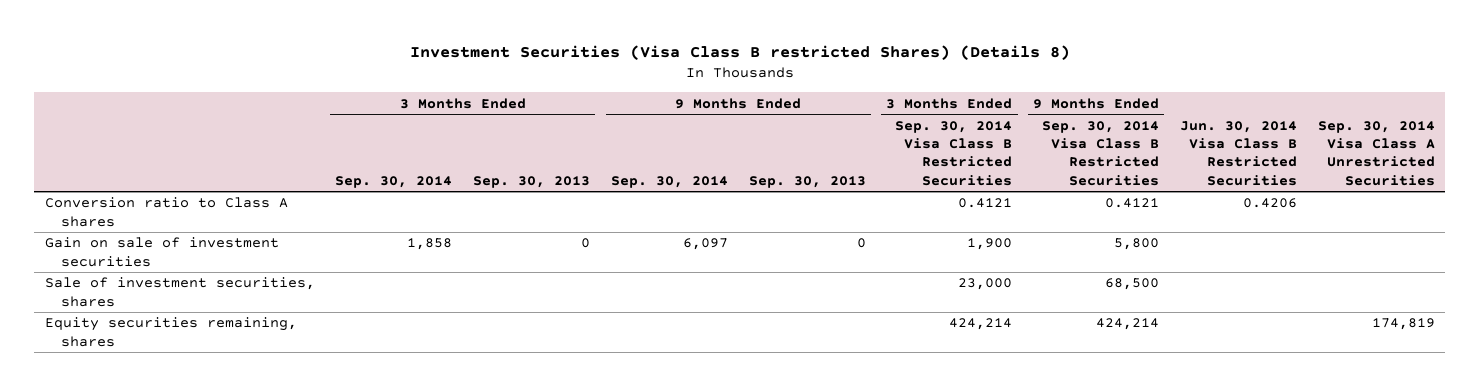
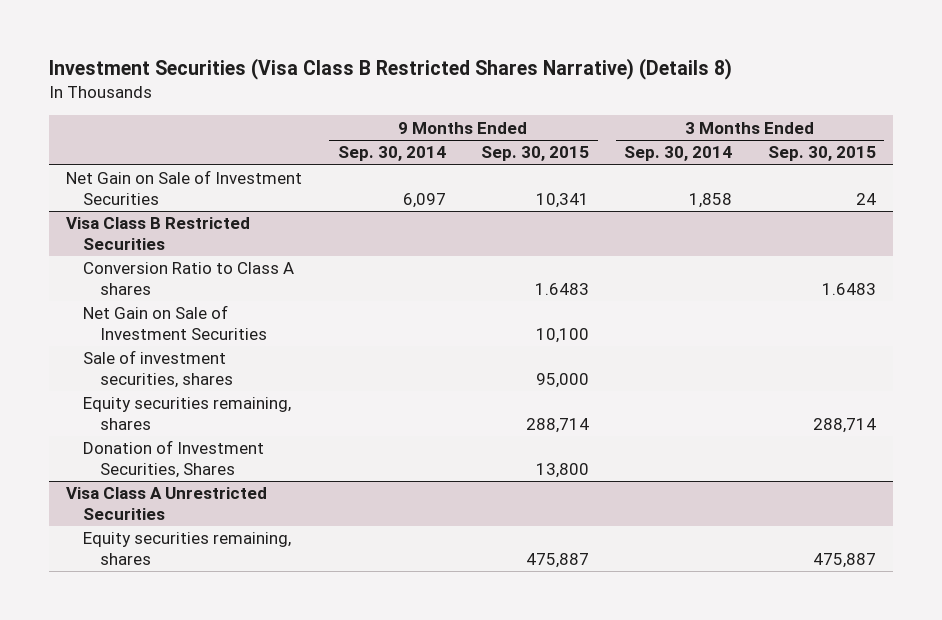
- Investment Securities (Visa Class B restricted Shares) (Details 8)
+ Investment Securities (Visa Class B Restricted Shares Narrative) (Details 8)
- | 3 Months Ended Sep. 30, 2014 | 3 Months Ended Sep. 30, 2013 | 9 Months Ended Sep. 30, 2014 | 9 Months Ended Sep. 30, 2013 | 3 Months Ended Sep. 30, 2014 Visa Class B Restricted Securities | 9 Months Ended Sep. 30, 2014 Visa Class B Restricted Securities | Jun. 30, 2014 Visa Class B Restricted Securities | Sep. 30, 2014 Visa Class A Unrestricted Securities
+ | 9 Months Ended Sep. 30, 2014 | 9 Months Ended Sep. 30, 2015 | 3 Months Ended Sep. 30, 2014 | 3 Months Ended Sep. 30, 2015
- Conversion ratio to Class A shares | | | | | 0.4121 | 0.4121 | 0.4206 |
- Gain on sale of investment securities | 1,858 | 0 | 6,097 | 0 | 1,900 | 5,800 | |
- Sale of investment securities, shares | | | | | 23,000 | 68,500 | |
- Equity securities remaining, shares | | | | | 424,214 | 424,214 | | 174,819
+ Net Gain on Sale of Investment Securities | 6,097 | 10,341 | 1,858 | 24
+ Visa Class B Restricted Securities
+ Conversion Ratio to Class A shares | | 1.6483 | | 1.6483
+ Net Gain on Sale of Investment Securities | | 10,100 | |
+ Sale of investment securities, shares | | 95,000 | |
+ Equity securities remaining, shares | | 288,714 | | 288,714
+ Donation of Investment Securities, Shares | | 13,800 | |
+ Visa Class A Unrestricted Securities
+ Equity securities remaining, shares | | 475,887 | | 475,887

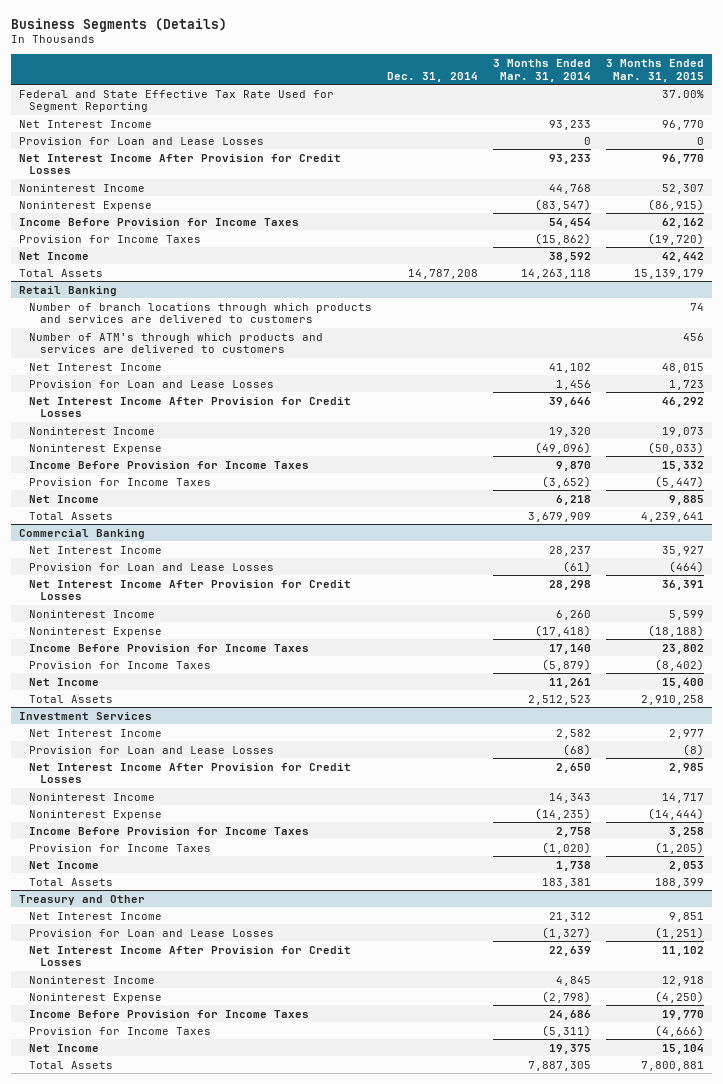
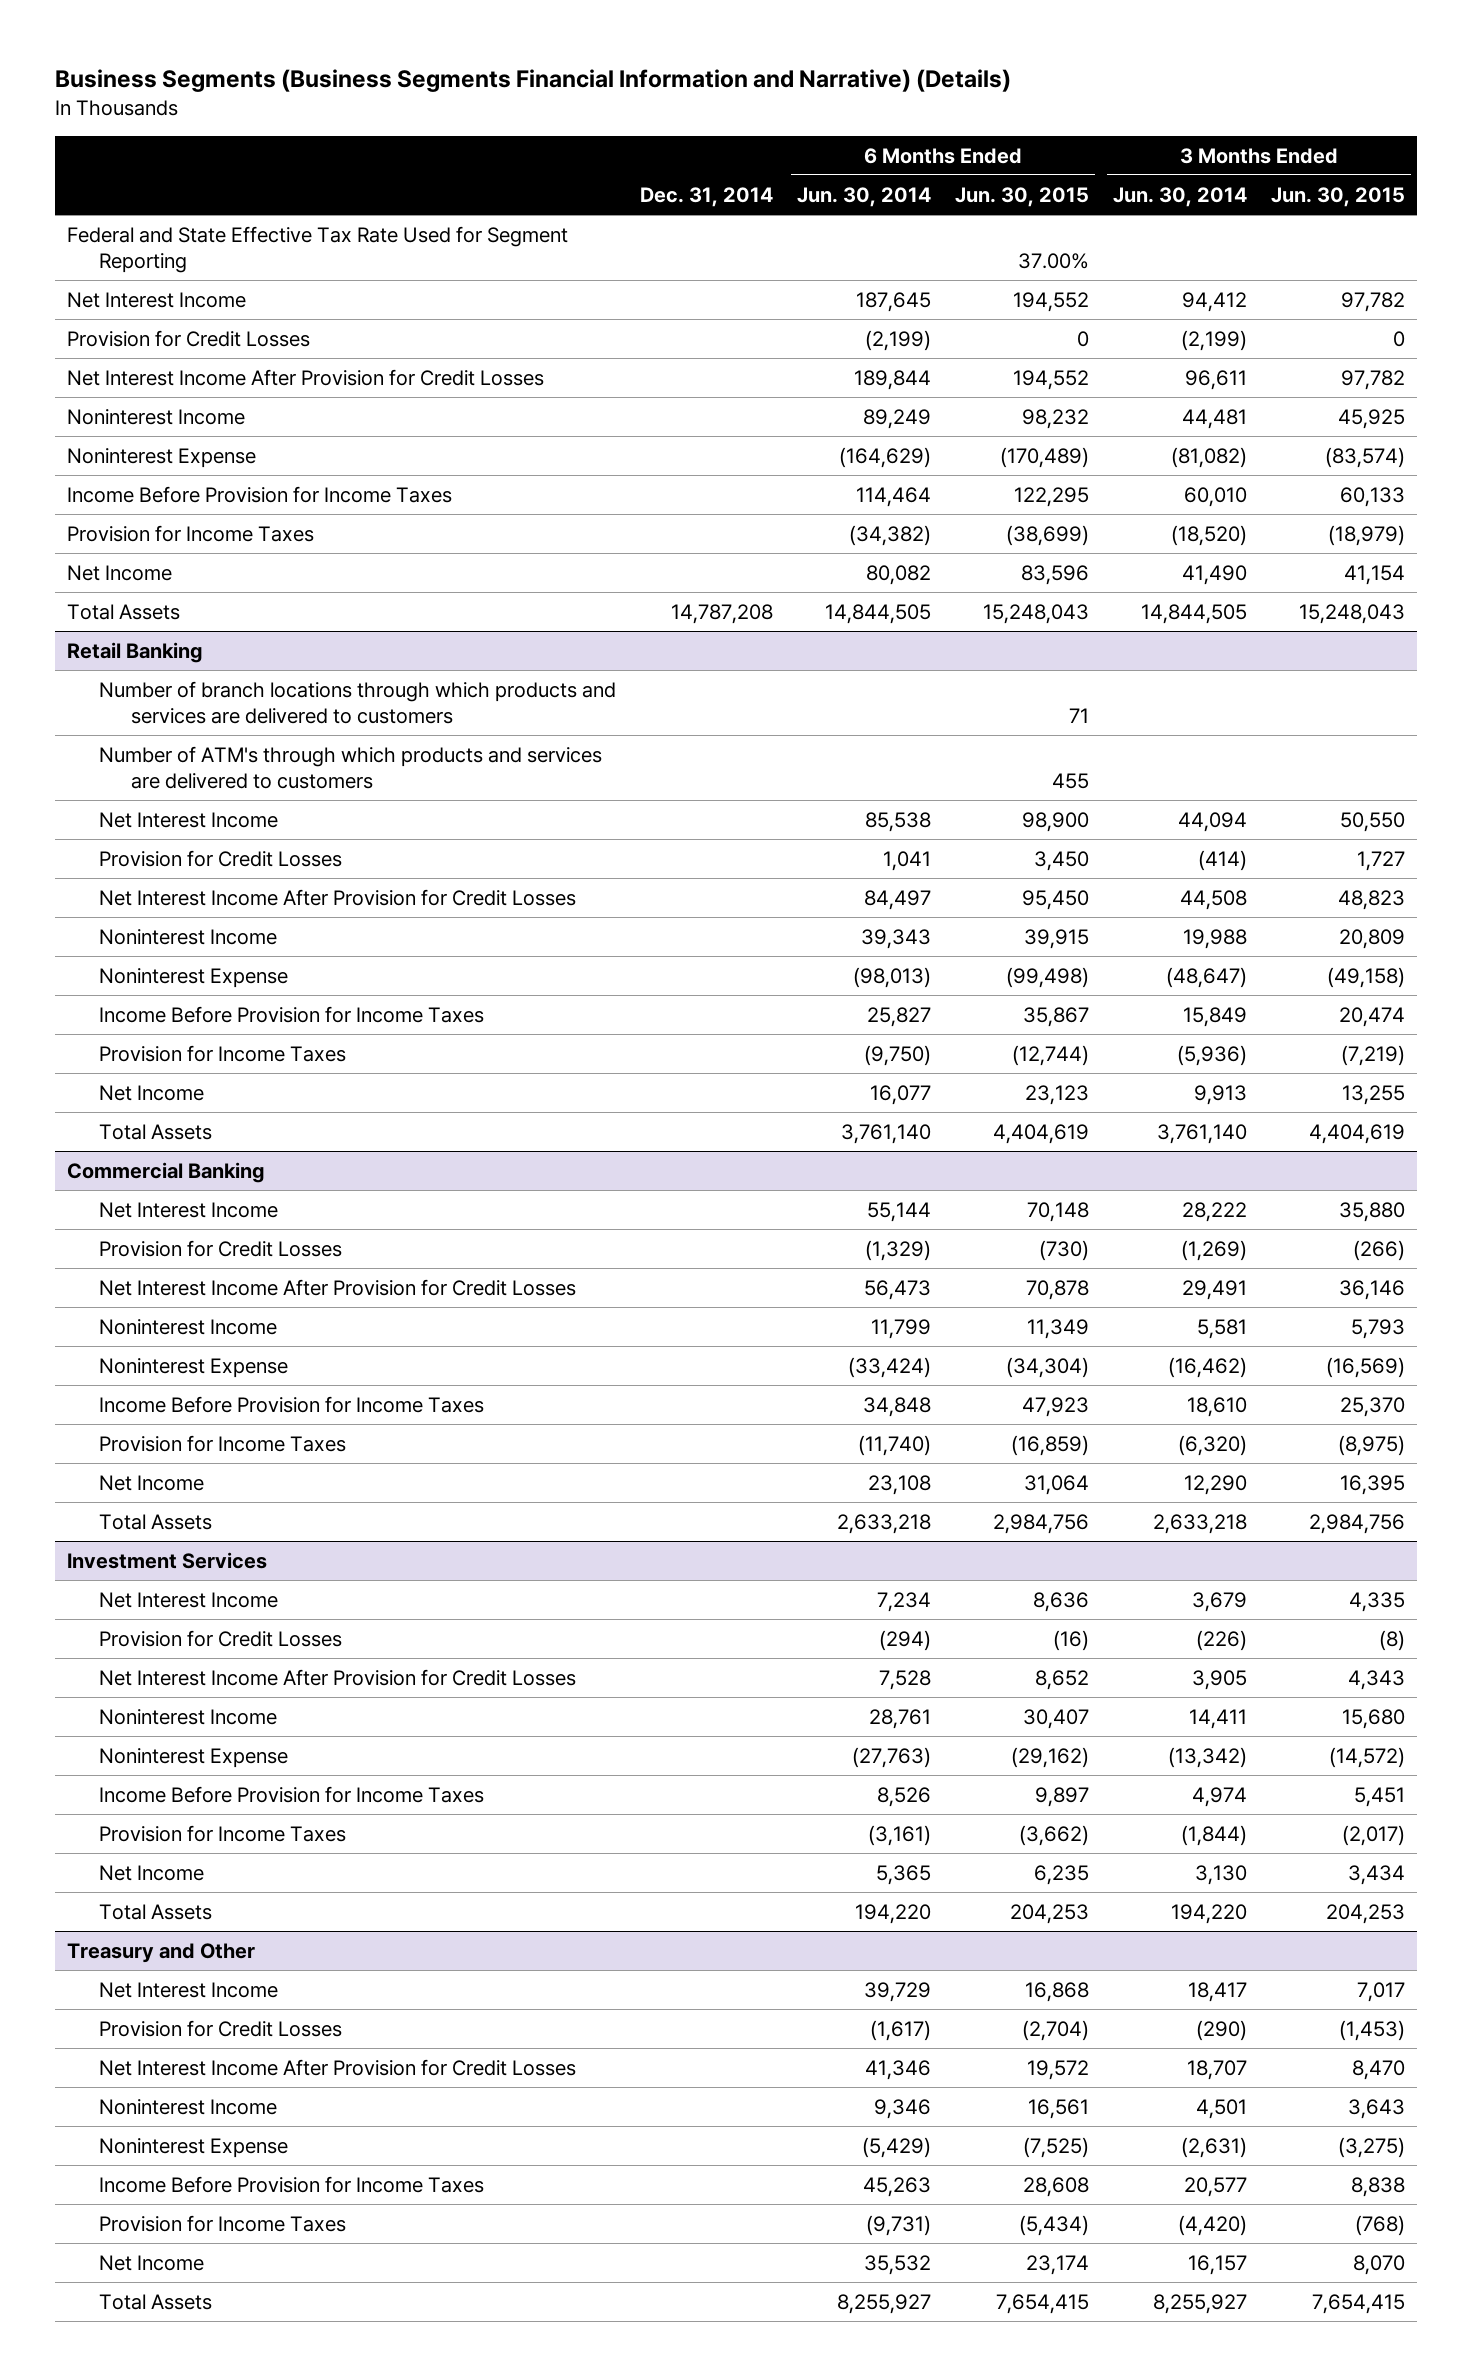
- Business Segments (Details)
+ Business Segments (Business Segments Financial Information and Narrative) (Details)
- | Dec. 31, 2014 | 3 Months Ended Mar. 31, 2014 | 3 Months Ended Mar. 31, 2015
+ | Dec. 31, 2014 | 6 Months Ended Jun. 30, 2014 | 6 Months Ended Jun. 30, 2015 | 3 Months Ended Jun. 30, 2014 | 3 Months Ended Jun. 30, 2015
- Provision for Loan and Lease Losses | | 0 | 0
+ Provision for Credit Losses | | (2,199) | 0 | (2,199) | 0
@ Retail Banking
- Provision for Loan and Lease Losses | | 1,456 | 1,723
+ Provision for Credit Losses | | 1,041 | 3,450 | (414) | 1,727
@ Commercial Banking
- Provision for Loan and Lease Losses | | (61) | (464)
+ Provision for Credit Losses | | (1,329) | (730) | (1,269) | (266)
@ Investment Services
- Provision for Loan and Lease Losses | | (68) | (8)
+ Provision for Credit Losses | | (294) | (16) | (226) | (8)
@ Treasury and Other
- Provision for Loan and Lease Losses | | (1,327) | (1,251)
+ Provision for Credit Losses | | (1,617) | (2,704) | (290) | (1,453)

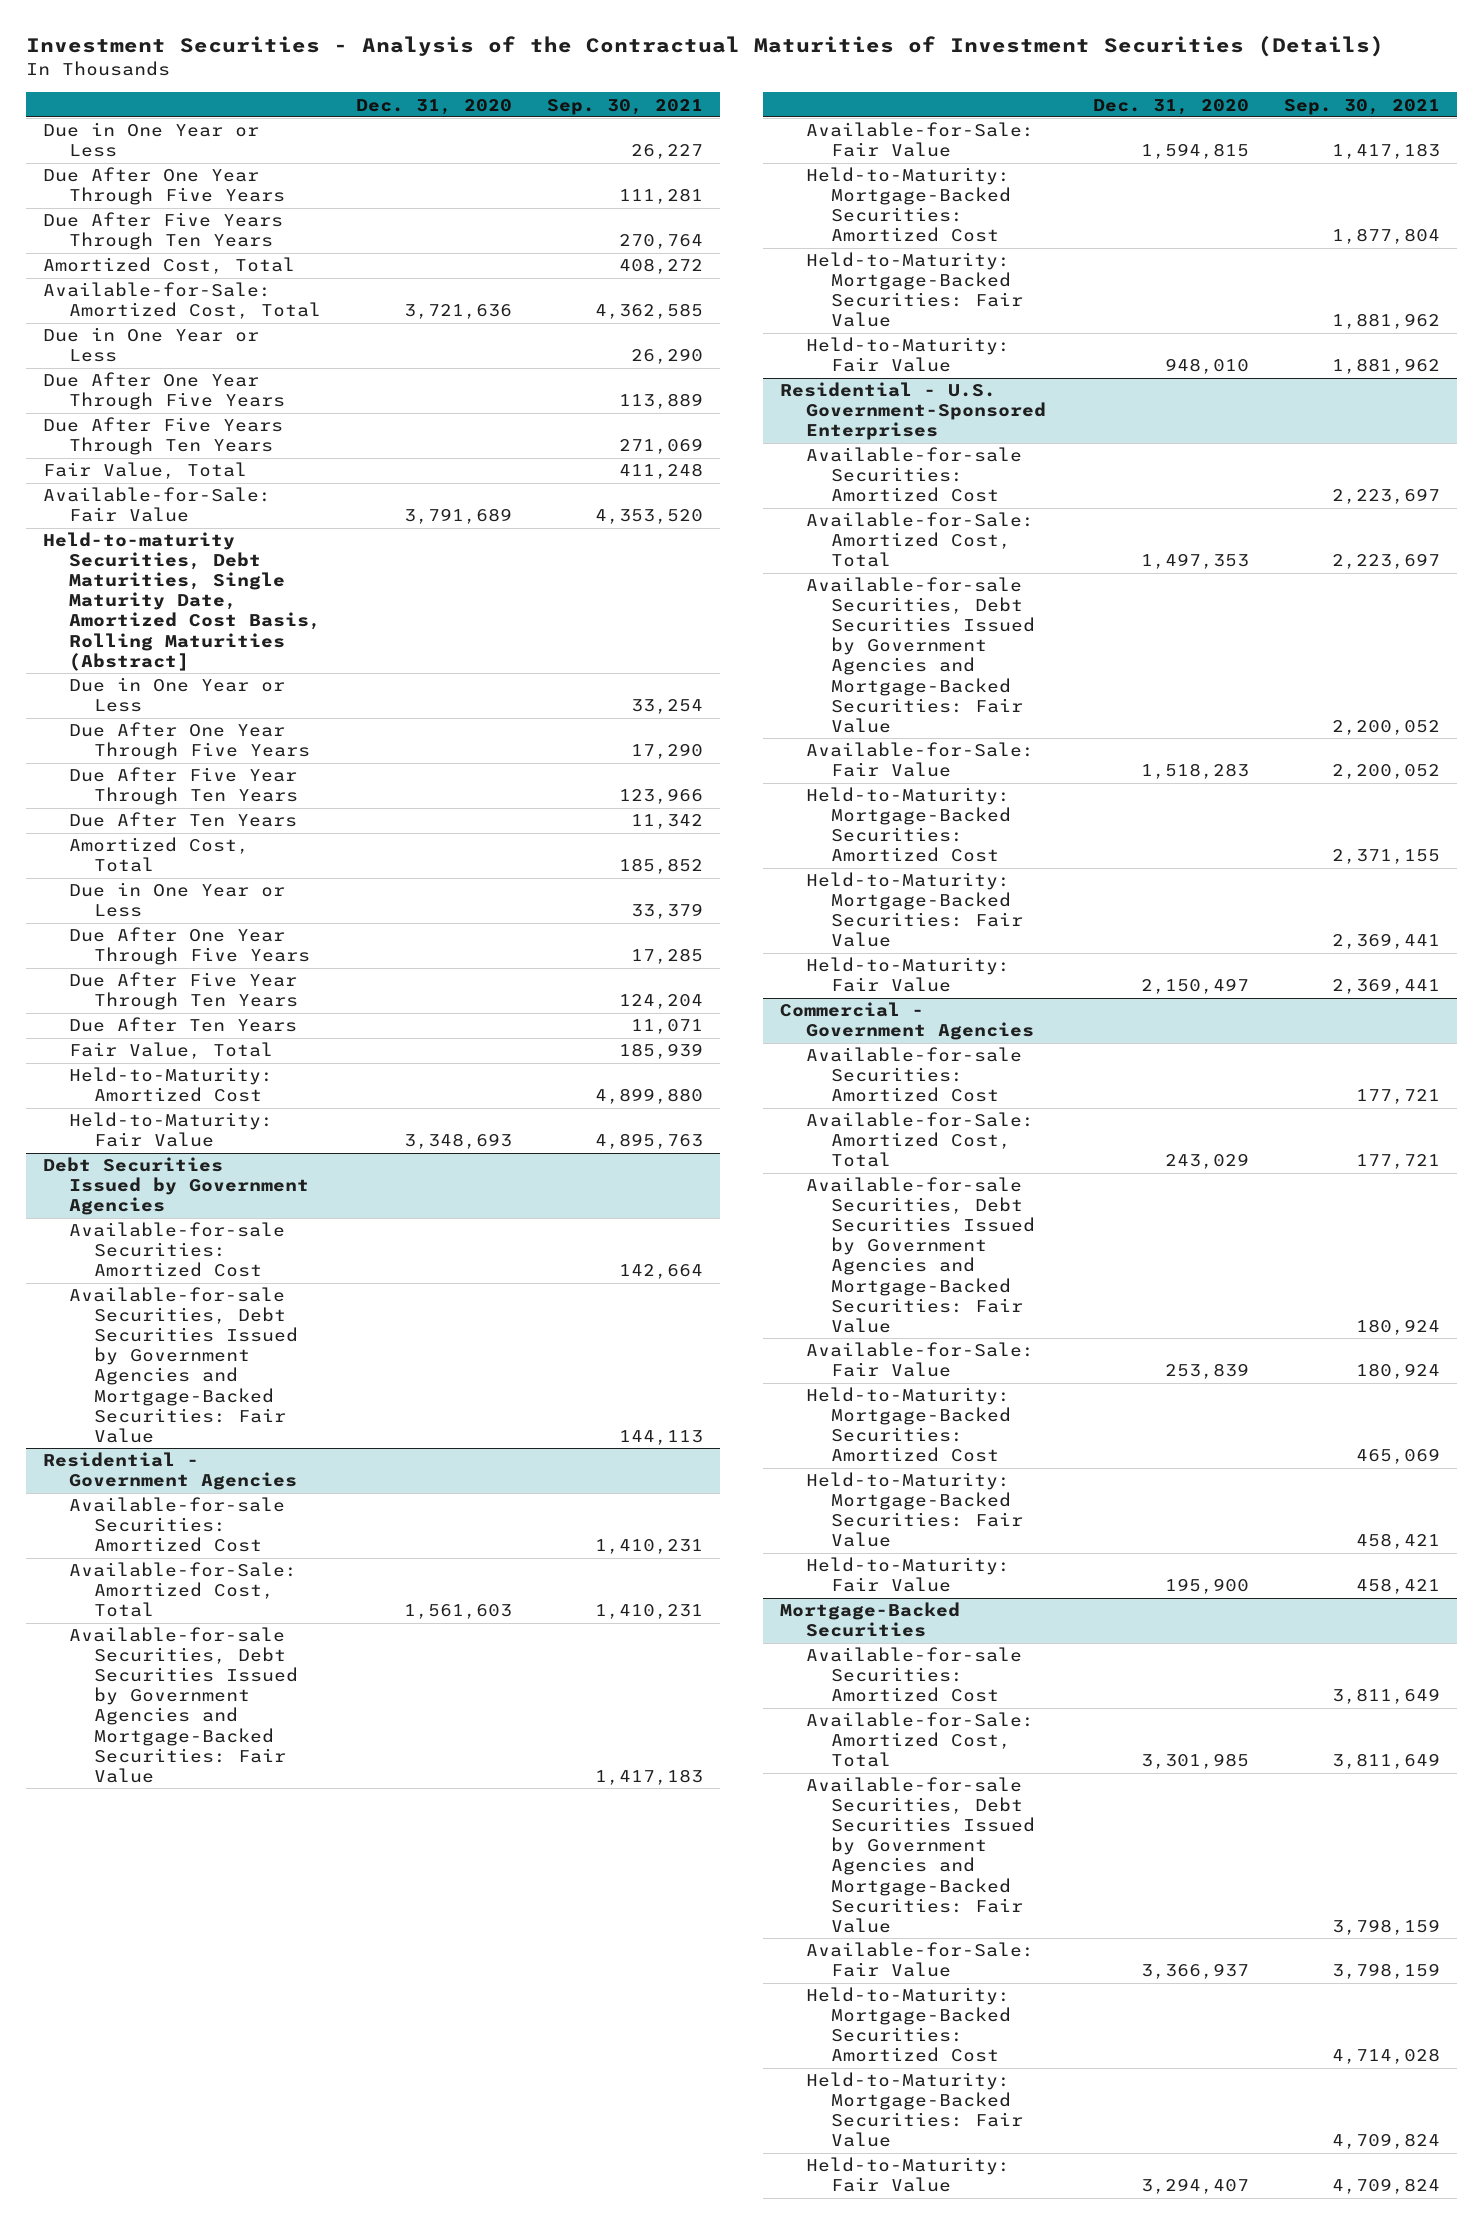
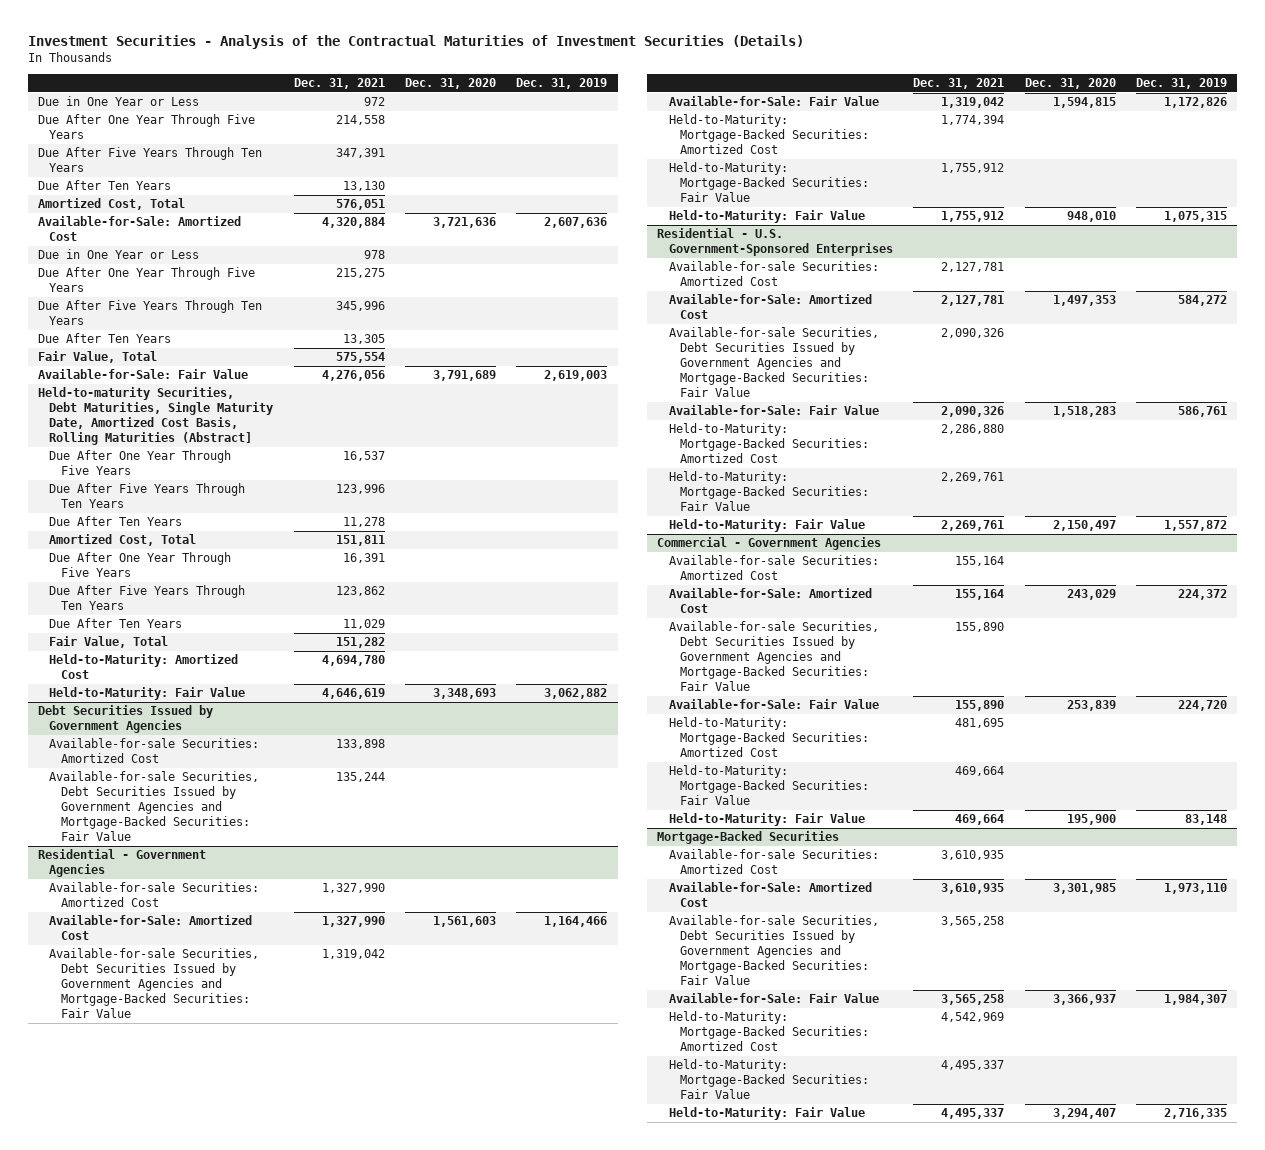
- | Dec. 31, 2020 | Sep. 30, 2021
+ | Dec. 31, 2021 | Dec. 31, 2020 | Dec. 31, 2019
+ Due After Ten Years | 13,130 | |
- Available-for-Sale: Amortized Cost, Total | 3,721,636 | 4,362,585
+ Available-for-Sale: Amortized Cost | 4,320,884 | 3,721,636 | 2,607,636
+ Due After Ten Years | 13,305 | |
- Due in One Year or Less | | 33,254
- Due After Five Year Through Ten Years | | 123,966
+ Due After Five Years Through Ten Years | 123,996 | |
- Due in One Year or Less | | 33,379
- Due After Five Year Through Ten Years | | 124,204
+ Due After Five Years Through Ten Years | 123,862 | |
@ Residential - Government Agencies
- Available-for-Sale: Amortized Cost, Total | 1,561,603 | 1,410,231
+ Available-for-Sale: Amortized Cost | 1,327,990 | 1,561,603 | 1,164,466
@ Residential - U.S. Government-Sponsored Enterprises
- Available-for-Sale: Amortized Cost, Total | 1,497,353 | 2,223,697
+ Available-for-Sale: Amortized Cost | 2,127,781 | 1,497,353 | 584,272
@ Commercial - Government Agencies
- Available-for-Sale: Amortized Cost, Total | 243,029 | 177,721
+ Available-for-Sale: Amortized Cost | 155,164 | 243,029 | 224,372
@ Mortgage-Backed Securities
- Available-for-Sale: Amortized Cost, Total | 3,301,985 | 3,811,649
+ Available-for-Sale: Amortized Cost | 3,610,935 | 3,301,985 | 1,973,110

